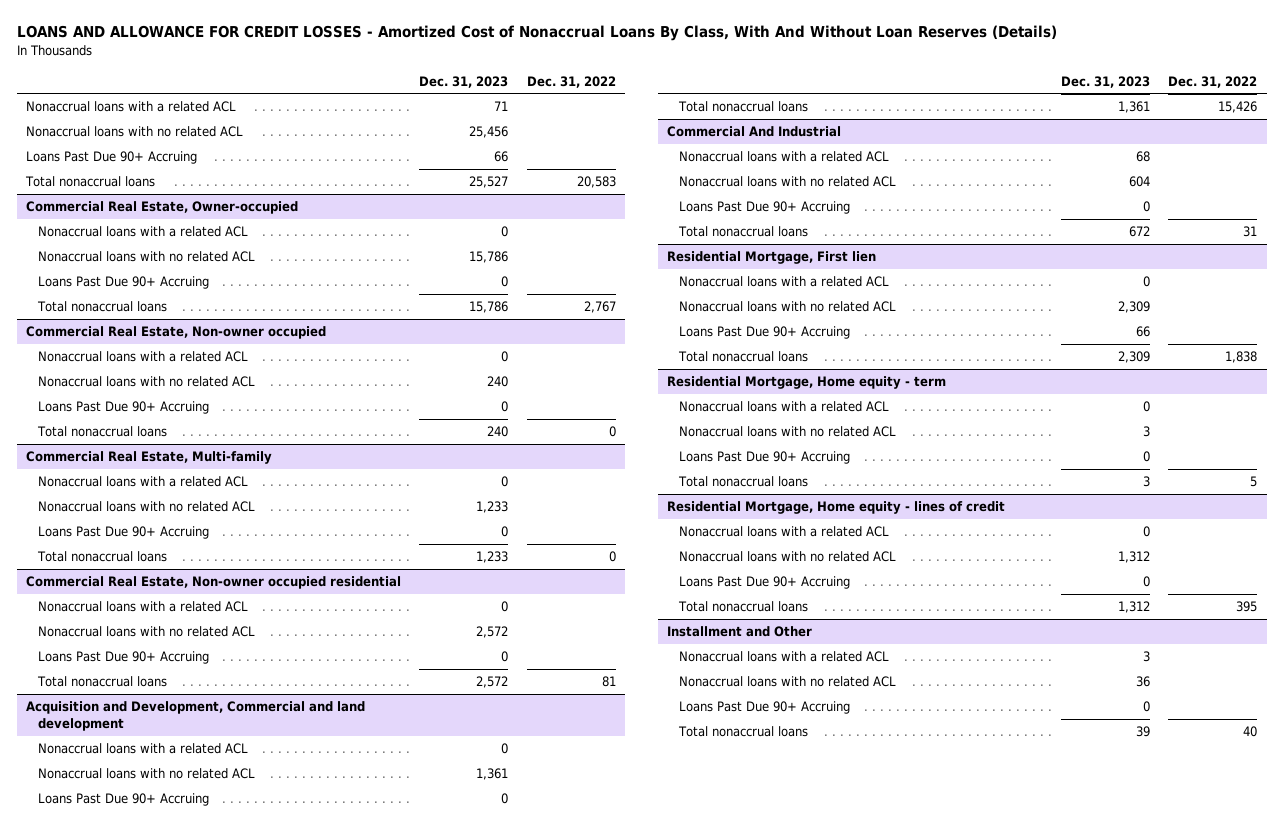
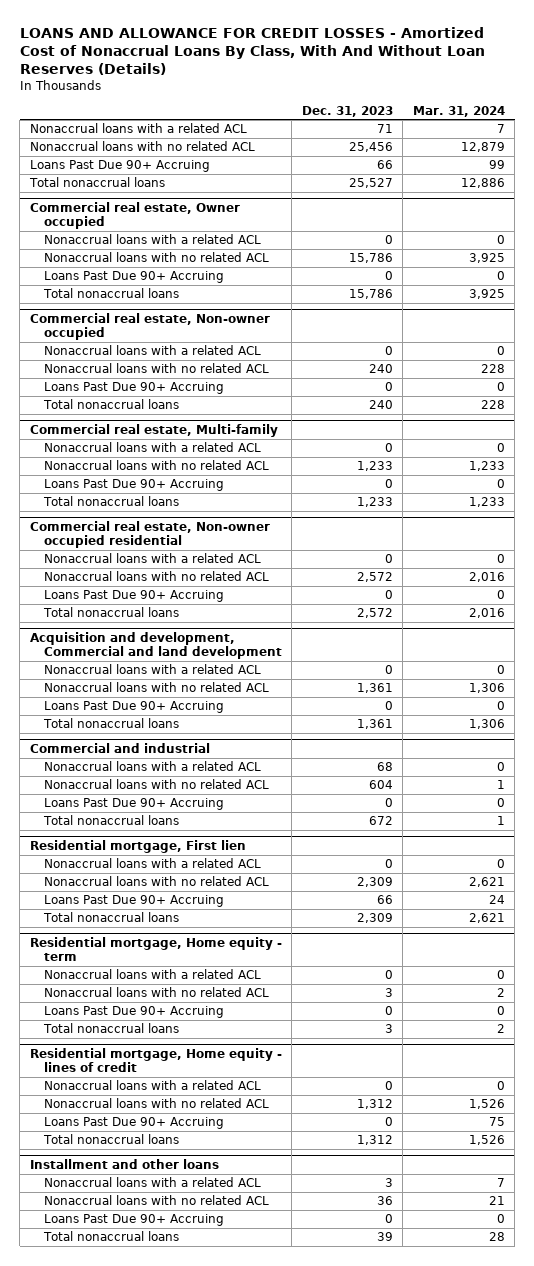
- | Dec. 31, 2023 | Dec. 31, 2022
+ | Dec. 31, 2023 | Mar. 31, 2024
- Commercial Real Estate, Owner-occupied
+ Commercial real estate, Owner occupied
- Commercial Real Estate, Non-owner occupied
+ Commercial real estate, Non-owner occupied
- Commercial Real Estate, Multi-family
+ Commercial real estate, Multi-family
- Commercial Real Estate, Non-owner occupied residential
+ Commercial real estate, Non-owner occupied residential
- Acquisition and Development, Commercial and land development
+ Acquisition and development, Commercial and land development
- Commercial And Industrial
+ Commercial and industrial
- Residential Mortgage, First lien
+ Residential mortgage, First lien
- Residential Mortgage, Home equity - term
+ Residential mortgage, Home equity - term
- Residential Mortgage, Home equity - lines of credit
+ Residential mortgage, Home equity - lines of credit
- Installment and Other
+ Installment and other loans

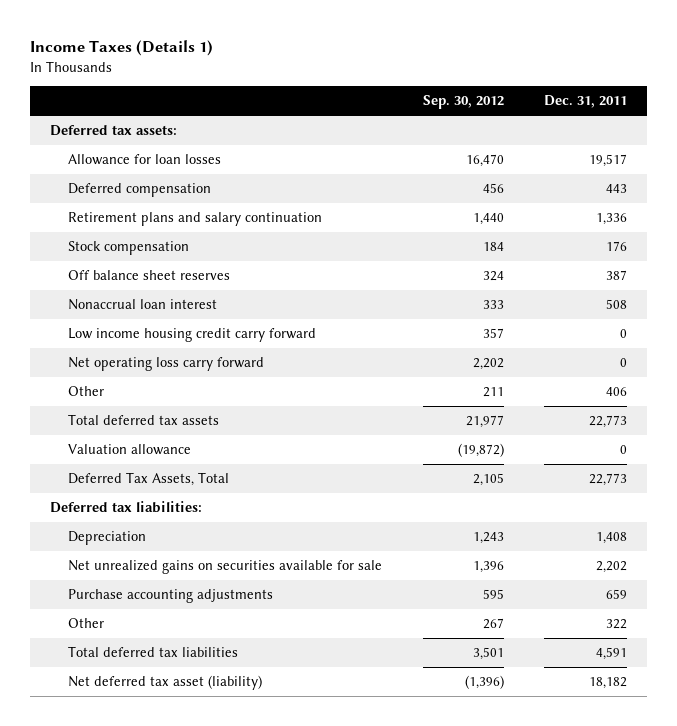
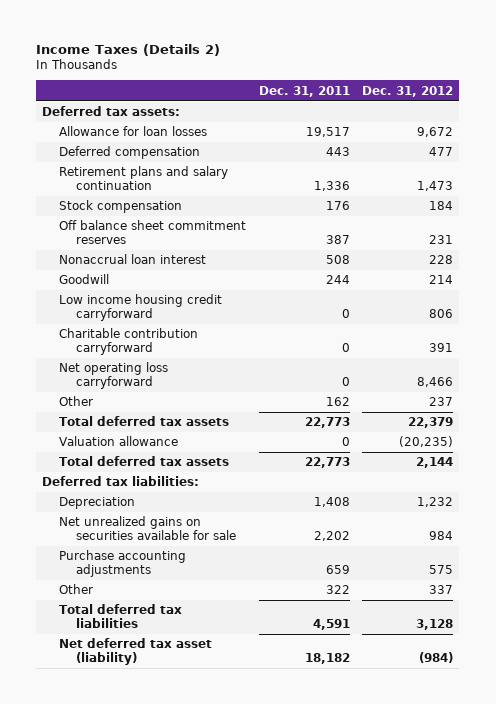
- Income Taxes (Details 1)
+ Income Taxes (Details 2)
- | Sep. 30, 2012 | Dec. 31, 2011
+ | Dec. 31, 2011 | Dec. 31, 2012
- Off balance sheet reserves | 324 | 387
+ Off balance sheet commitment reserves | 387 | 231
- Low income housing credit carry forward | 357 | 0
- Net operating loss carry forward | 2,202 | 0
- Other | 211 | 406
+ Goodwill | 244 | 214
+ Low income housing credit carryforward | 0 | 806
+ Charitable contribution carryforward | 0 | 391
+ Net operating loss carryforward | 0 | 8,466
+ Other | 162 | 237
- Deferred Tax Assets, Total | 2,105 | 22,773
+ Total deferred tax assets | 22,773 | 2,144

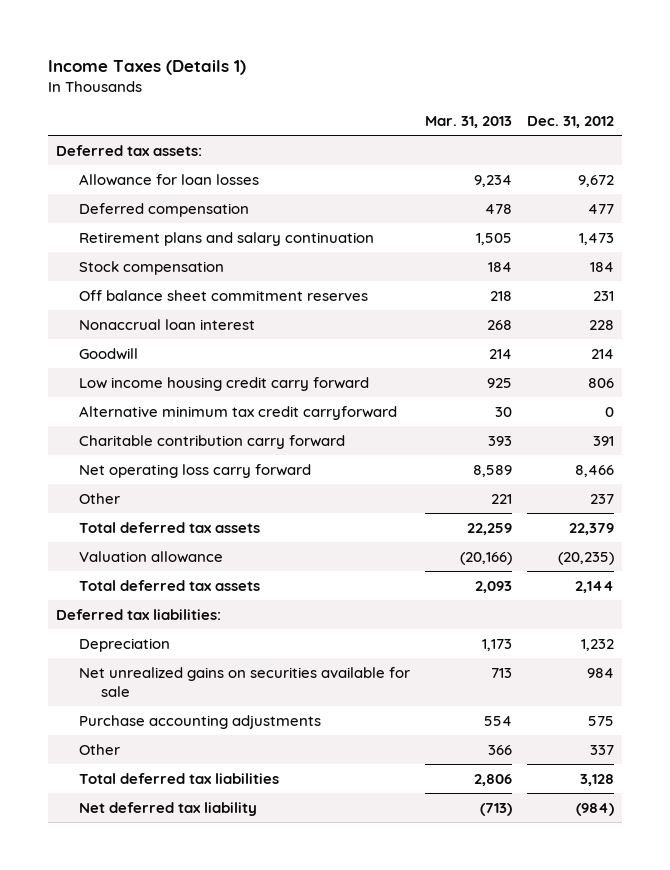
- Income Taxes (Details 2)
+ Income Taxes (Details 1)
- | Dec. 31, 2011 | Dec. 31, 2012
+ | Mar. 31, 2013 | Dec. 31, 2012
- Low income housing credit carryforward | 0 | 806
- Charitable contribution carryforward | 0 | 391
- Net operating loss carryforward | 0 | 8,466
+ Low income housing credit carry forward | 925 | 806
+ Alternative minimum tax credit carryforward | 30 | 0
+ Charitable contribution carry forward | 393 | 391
+ Net operating loss carry forward | 8,589 | 8,466
- Net deferred tax asset (liability) | 18,182 | (984)
+ Net deferred tax liability | (713) | (984)

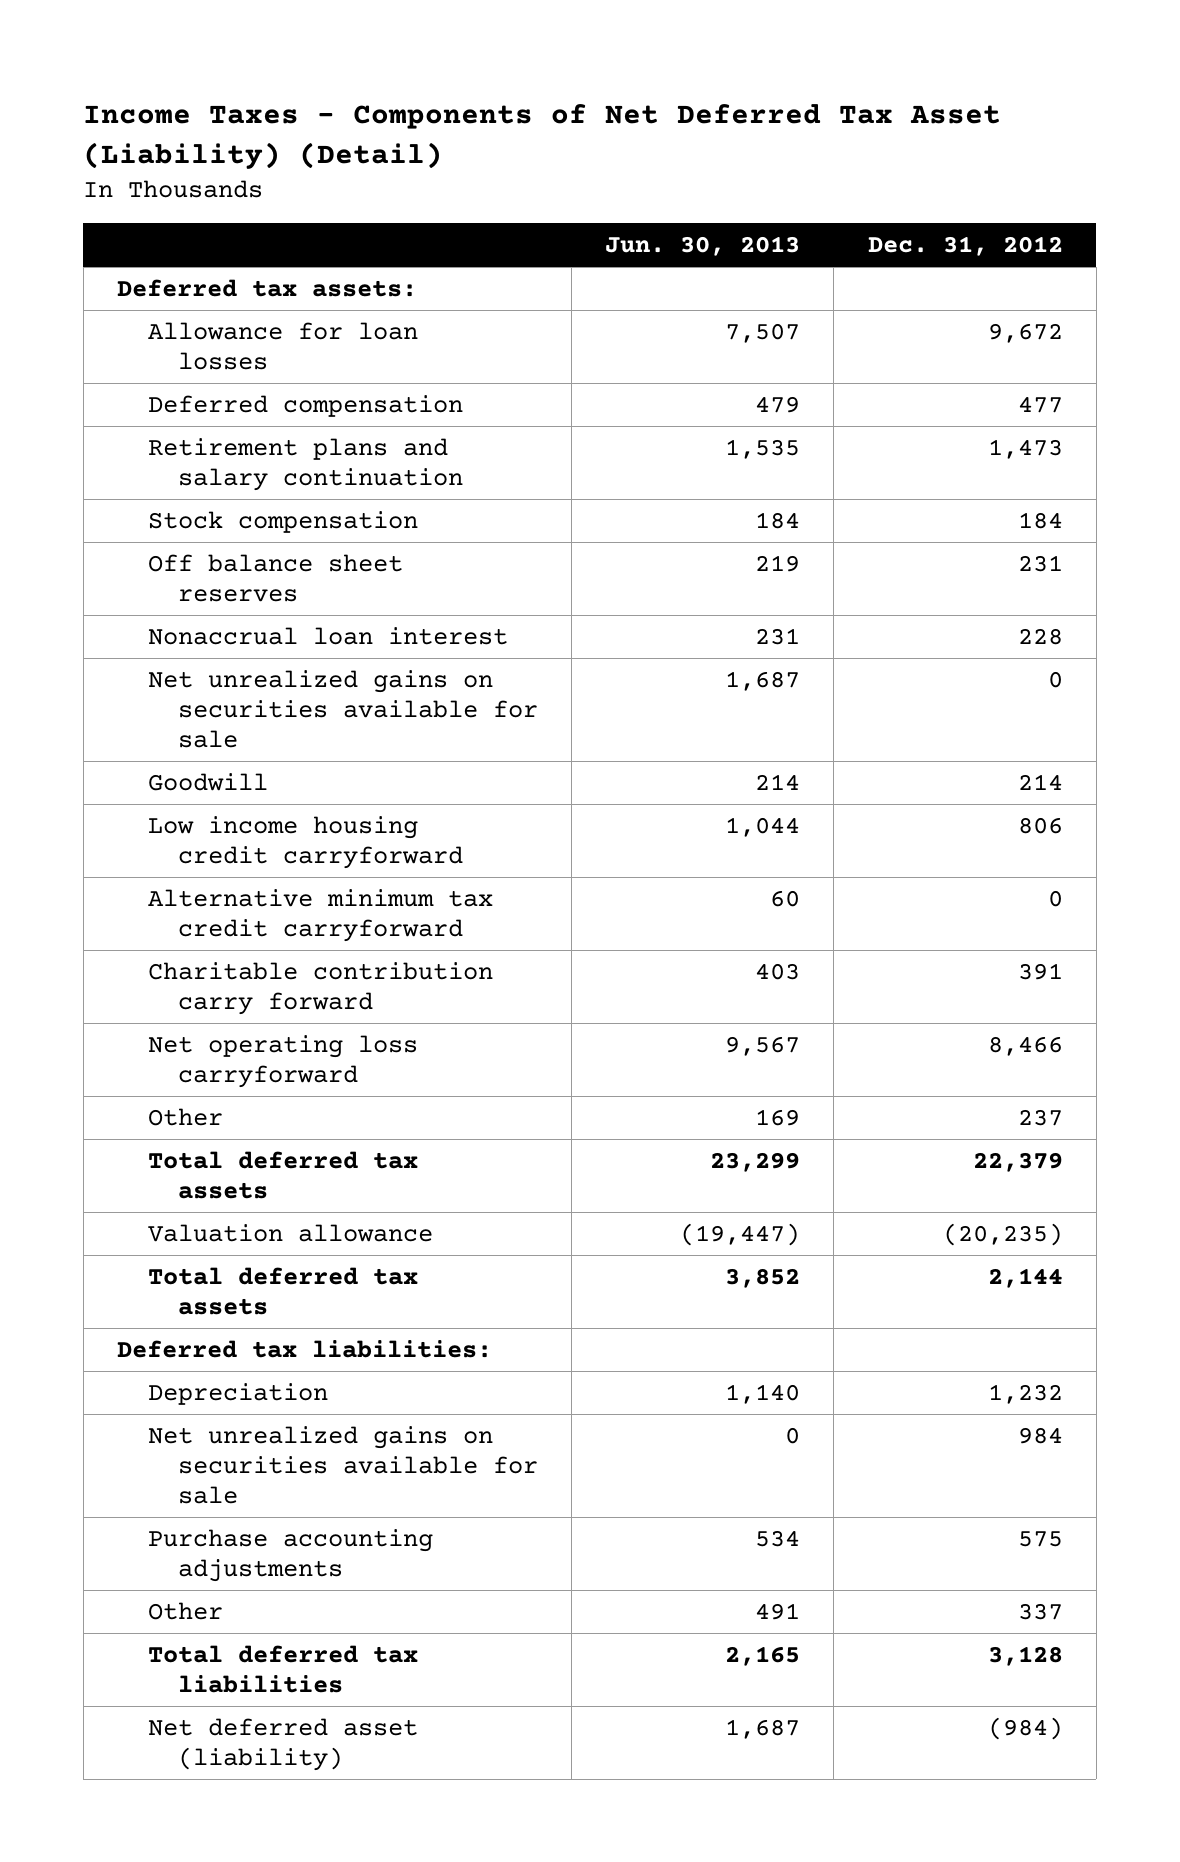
- Income Taxes (Details 1)
+ Income Taxes - Components of Net Deferred Tax Asset (Liability) (Detail)
- | Mar. 31, 2013 | Dec. 31, 2012
+ | Jun. 30, 2013 | Dec. 31, 2012
- Off balance sheet commitment reserves | 218 | 231
+ Off balance sheet reserves | 219 | 231
+ Net unrealized gains on securities available for sale | 1,687 | 0
- Low income housing credit carry forward | 925 | 806
+ Low income housing credit carryforward | 1,044 | 806
- Net operating loss carry forward | 8,589 | 8,466
+ Net operating loss carryforward | 9,567 | 8,466
- Net deferred tax liability | (713) | (984)
+ Net deferred asset (liability) | 1,687 | (984)

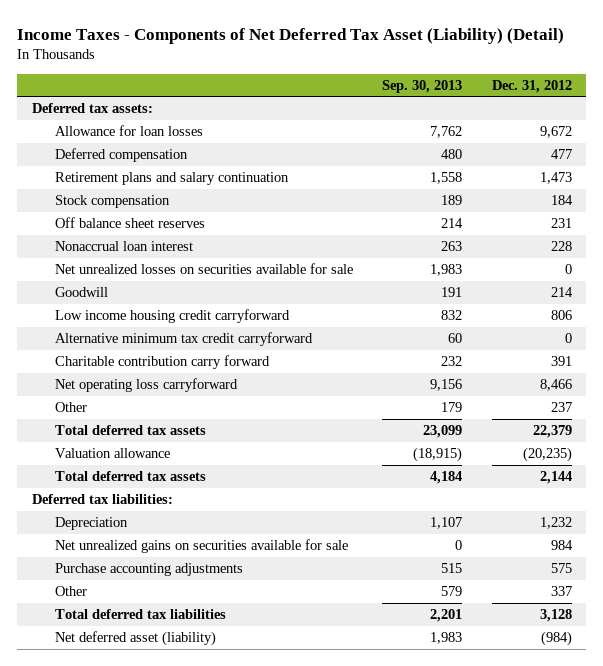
- | Jun. 30, 2013 | Dec. 31, 2012
+ | Sep. 30, 2013 | Dec. 31, 2012
- Net unrealized gains on securities available for sale | 1,687 | 0
+ Net unrealized losses on securities available for sale | 1,983 | 0

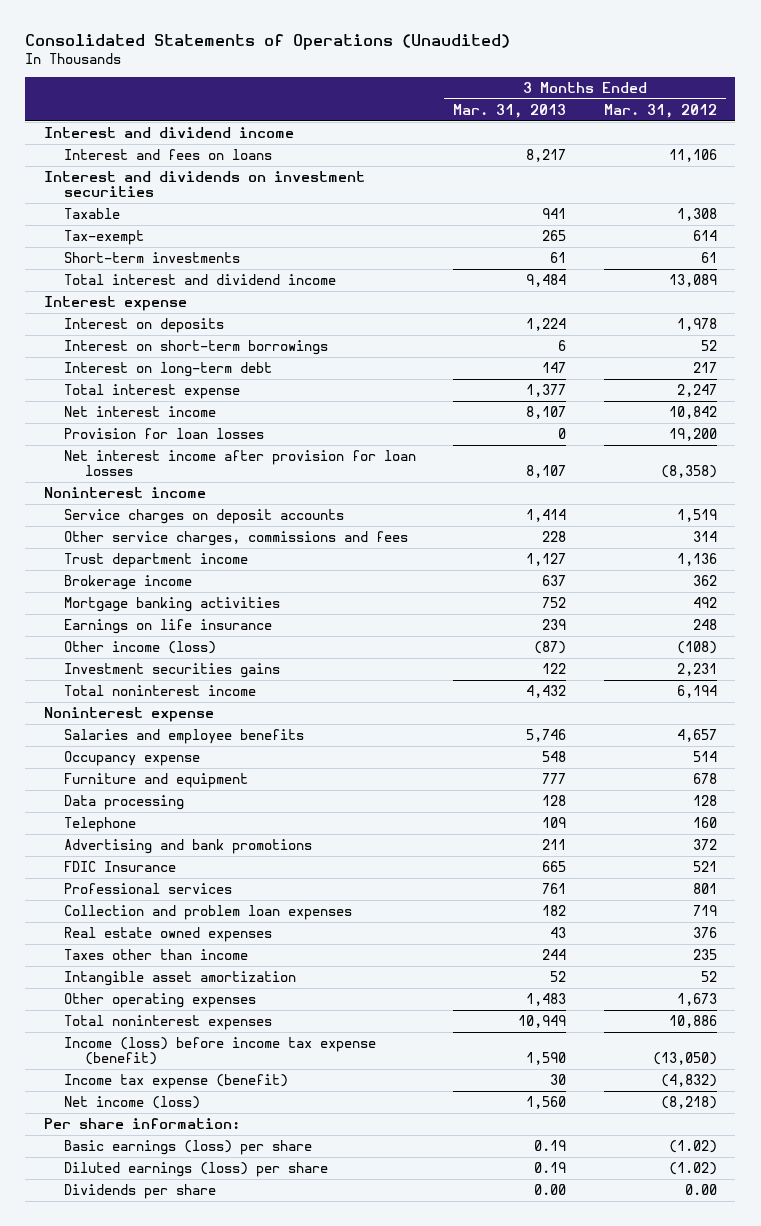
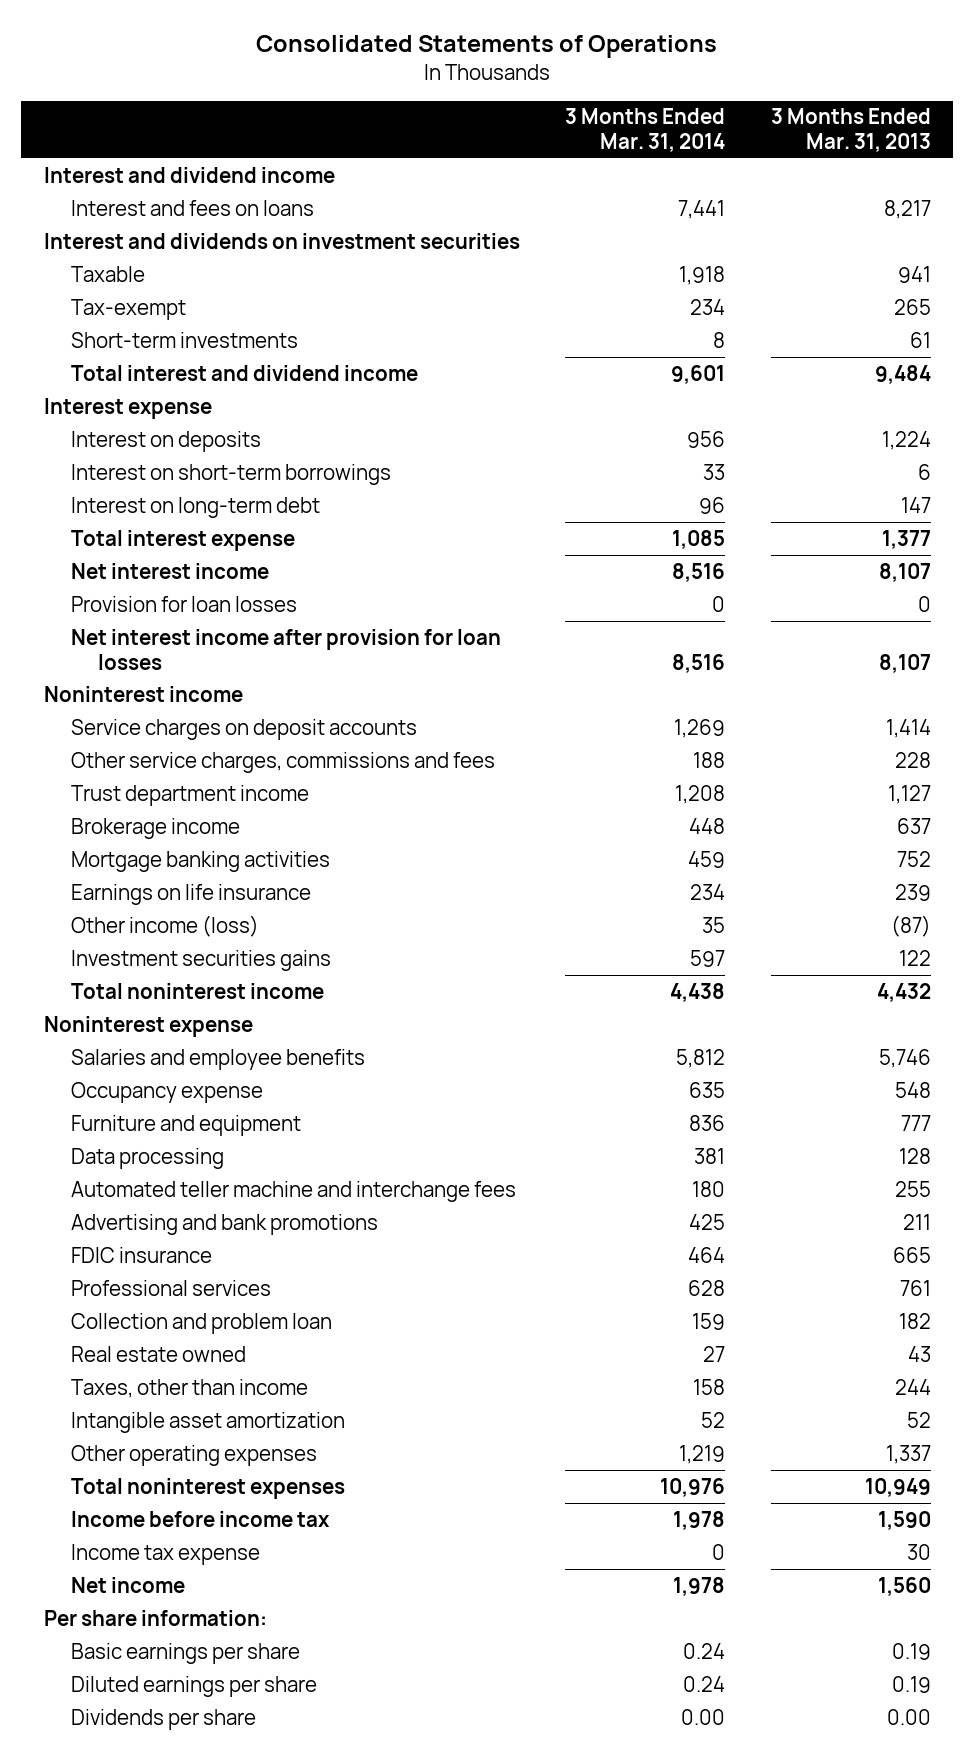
- Consolidated Statements of Operations (Unaudited)
+ Consolidated Statements of Operations
- | 3 Months Ended Mar. 31, 2013 | 3 Months Ended Mar. 31, 2012
+ | 3 Months Ended Mar. 31, 2014 | 3 Months Ended Mar. 31, 2013
- Telephone | 109 | 160
+ Automated teller machine and interchange fees | 180 | 255
- FDIC Insurance | 665 | 521
+ FDIC insurance | 464 | 665
- Collection and problem loan expenses | 182 | 719
- Real estate owned expenses | 43 | 376
- Taxes other than income | 244 | 235
+ Collection and problem loan | 159 | 182
+ Real estate owned | 27 | 43
+ Taxes, other than income | 158 | 244
- Other operating expenses | 1,483 | 1,673
+ Other operating expenses | 1,219 | 1,337
- Income (loss) before income tax expense (benefit) | 1,590 | (13,050)
- Income tax expense (benefit) | 30 | (4,832)
- Net income (loss) | 1,560 | (8,218)
+ Income before income tax | 1,978 | 1,590
+ Income tax expense | 0 | 30
+ Net income | 1,978 | 1,560
- Basic earnings (loss) per share | 0.19 | (1.02)
- Diluted earnings (loss) per share | 0.19 | (1.02)
+ Basic earnings per share | 0.24 | 0.19
+ Diluted earnings per share | 0.24 | 0.19

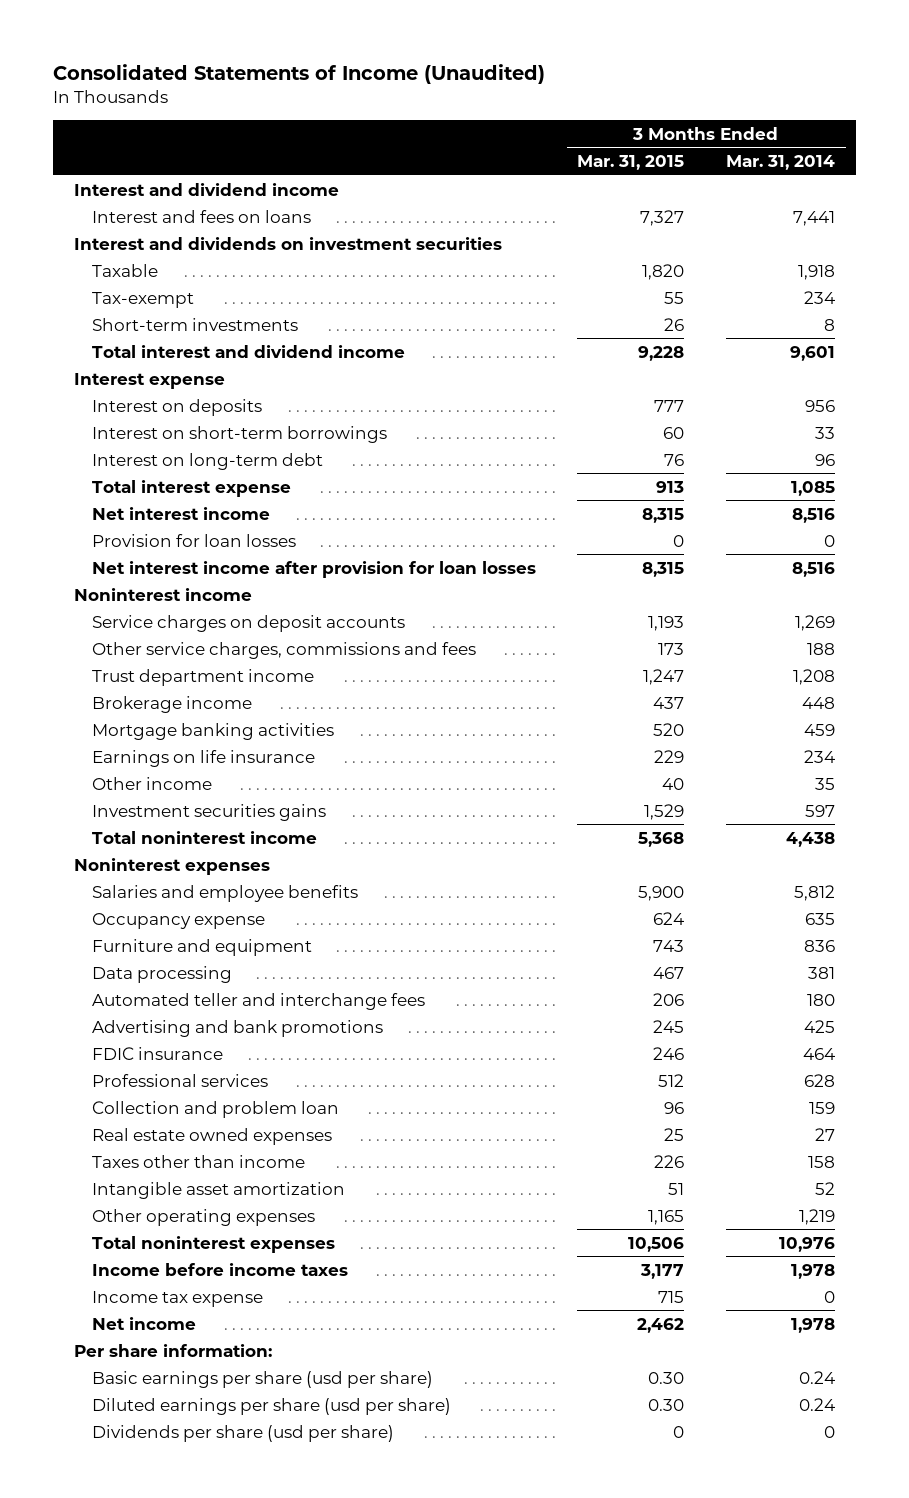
- Consolidated Statements of Operations
+ Consolidated Statements of Income (Unaudited)
- | 3 Months Ended Mar. 31, 2014 | 3 Months Ended Mar. 31, 2013
+ | 3 Months Ended Mar. 31, 2015 | 3 Months Ended Mar. 31, 2014
- Other income (loss) | 35 | (87)
+ Other income | 40 | 35
- Noninterest expense
+ Noninterest expenses
- Automated teller machine and interchange fees | 180 | 255
+ Automated teller and interchange fees | 206 | 180
- Real estate owned | 27 | 43
- Taxes, other than income | 158 | 244
+ Real estate owned expenses | 25 | 27
+ Taxes other than income | 226 | 158
- Income before income tax | 1,978 | 1,590
+ Income before income taxes | 3,177 | 1,978
- Basic earnings per share | 0.24 | 0.19
- Diluted earnings per share | 0.24 | 0.19
- Dividends per share | 0.00 | 0.00
+ Basic earnings per share (usd per share) | 0.30 | 0.24
+ Diluted earnings per share (usd per share) | 0.30 | 0.24
+ Dividends per share (usd per share) | 0 | 0

